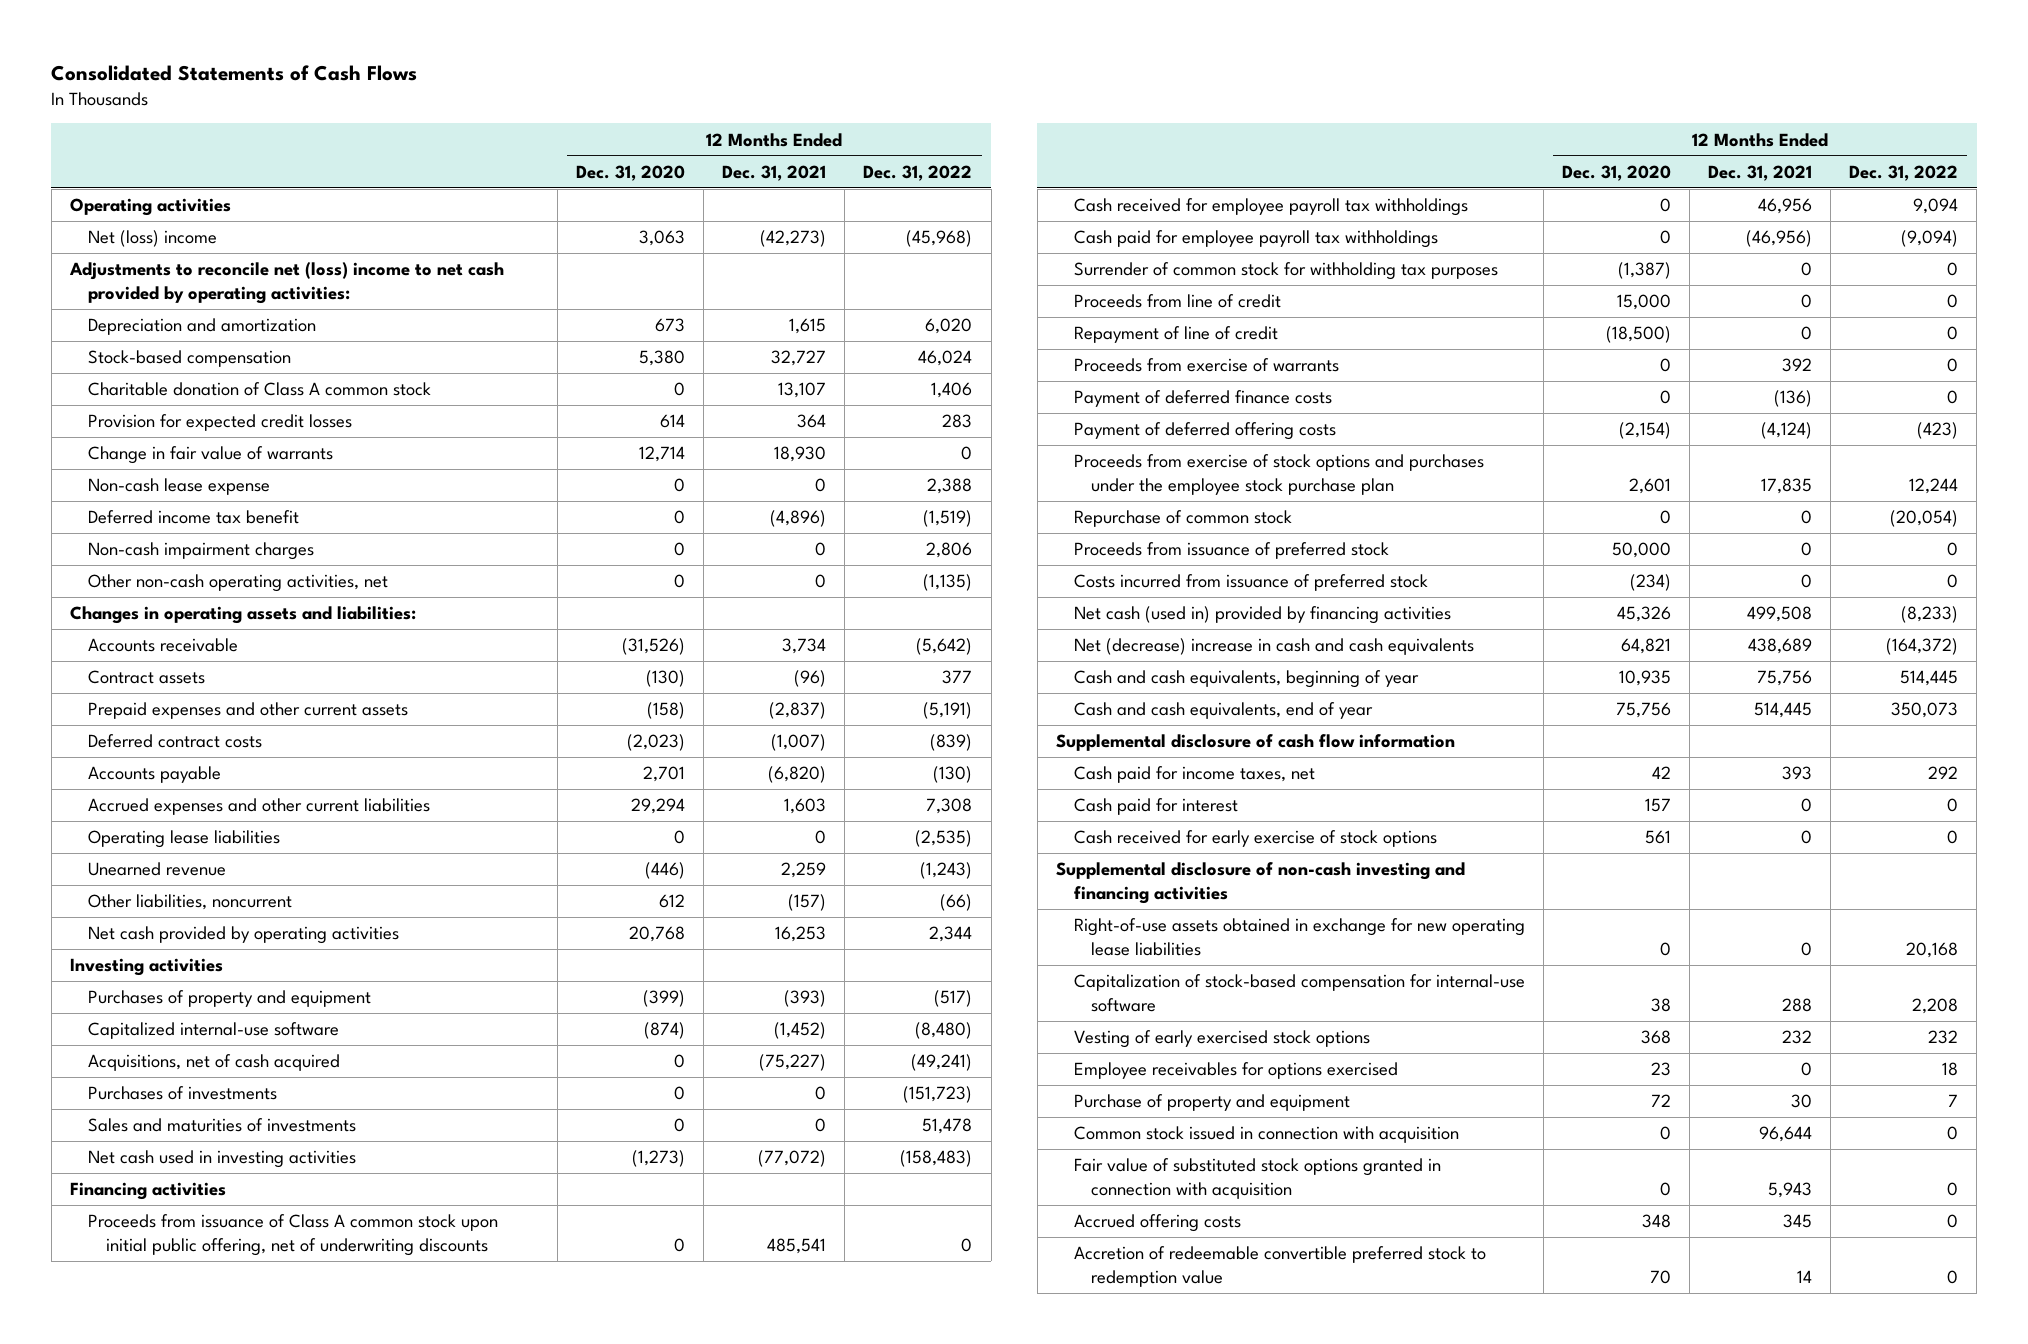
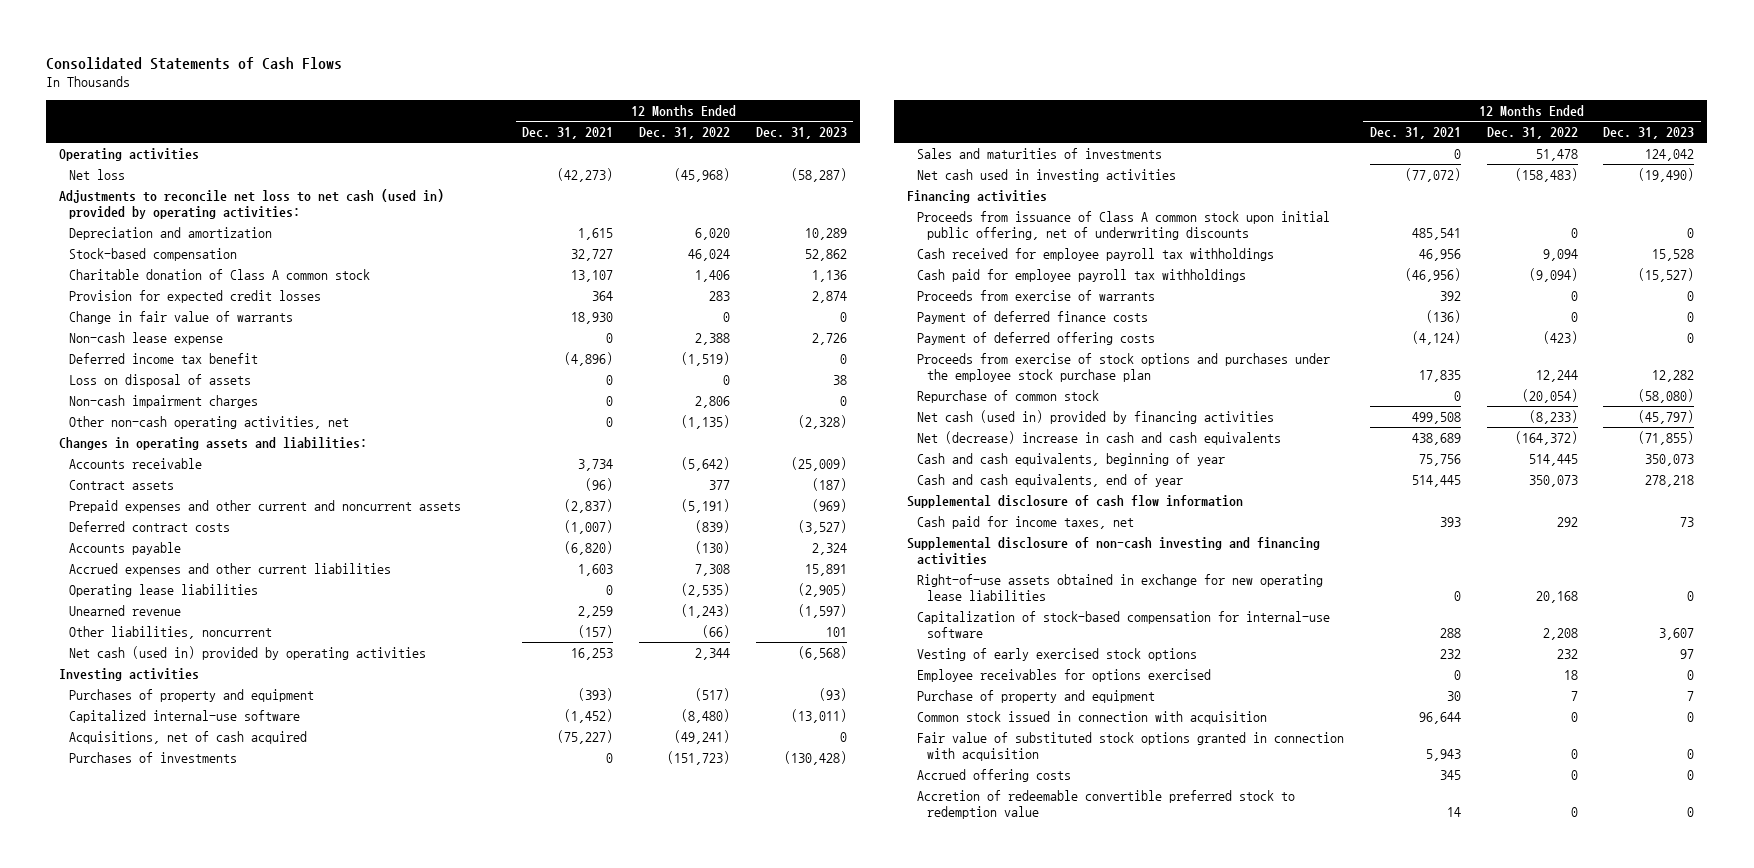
- | 12 Months Ended Dec. 31, 2020 | 12 Months Ended Dec. 31, 2021 | 12 Months Ended Dec. 31, 2022
+ | 12 Months Ended Dec. 31, 2021 | 12 Months Ended Dec. 31, 2022 | 12 Months Ended Dec. 31, 2023
- Net (loss) income | 3,063 | (42,273) | (45,968)
- Adjustments to reconcile net (loss) income to net cash provided by operating activities:
+ Net loss | (42,273) | (45,968) | (58,287)
+ Adjustments to reconcile net loss to net cash (used in) provided by operating activities:
+ Loss on disposal of assets | 0 | 0 | 38
- Prepaid expenses and other current assets | (158) | (2,837) | (5,191)
+ Prepaid expenses and other current and noncurrent assets | (2,837) | (5,191) | (969)
- Net cash provided by operating activities | 20,768 | 16,253 | 2,344
+ Net cash (used in) provided by operating activities | 16,253 | 2,344 | (6,568)
- Surrender of common stock for withholding tax purposes | (1,387) | 0 | 0
- Proceeds from line of credit | 15,000 | 0 | 0
- Repayment of line of credit | (18,500) | 0 | 0
- Proceeds from issuance of preferred stock | 50,000 | 0 | 0
- Costs incurred from issuance of preferred stock | (234) | 0 | 0
- Cash paid for interest | 157 | 0 | 0
- Cash received for early exercise of stock options | 561 | 0 | 0

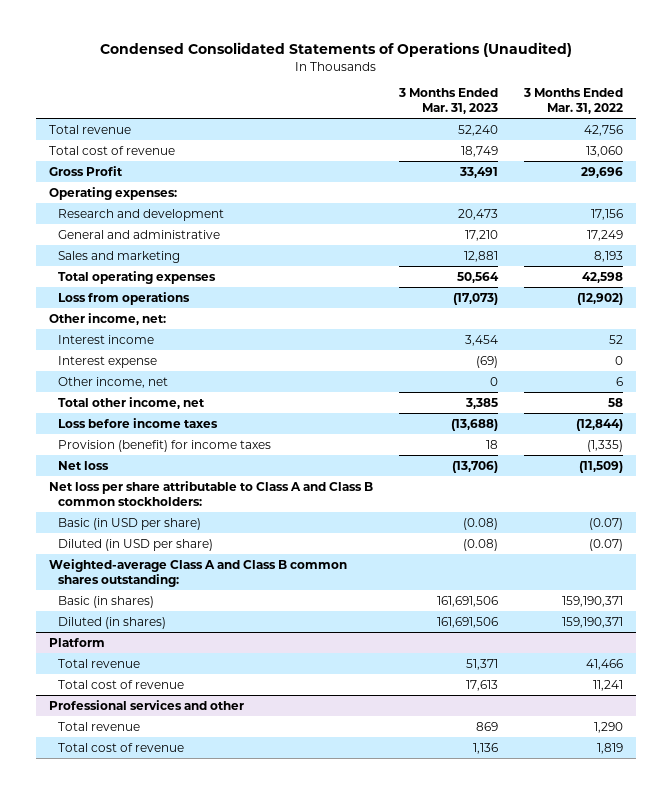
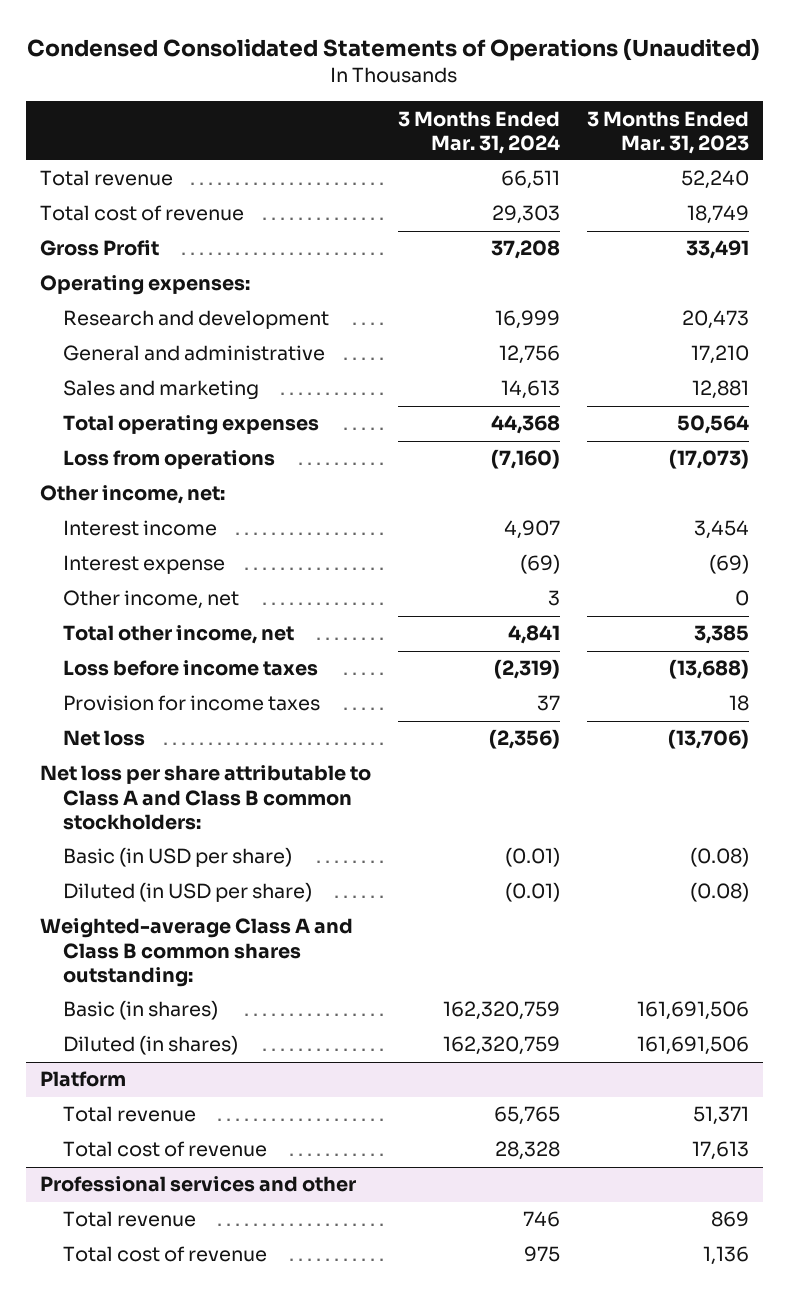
- | 3 Months Ended Mar. 31, 2023 | 3 Months Ended Mar. 31, 2022
+ | 3 Months Ended Mar. 31, 2024 | 3 Months Ended Mar. 31, 2023
- Provision (benefit) for income taxes | 18 | (1,335)
+ Provision for income taxes | 37 | 18

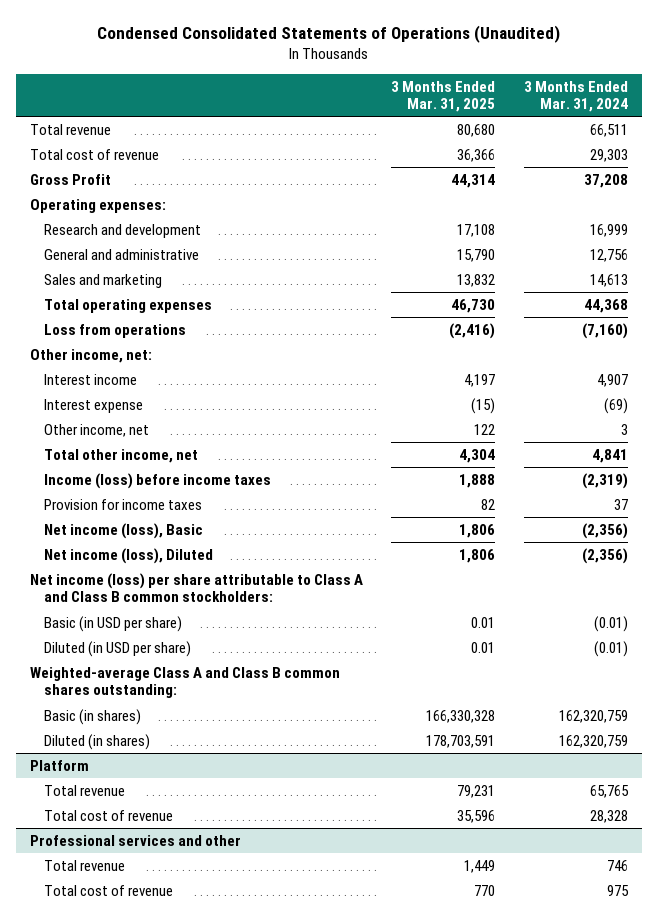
- | 3 Months Ended Mar. 31, 2024 | 3 Months Ended Mar. 31, 2023
+ | 3 Months Ended Mar. 31, 2025 | 3 Months Ended Mar. 31, 2024
- Loss before income taxes | (2,319) | (13,688)
+ Income (loss) before income taxes | 1,888 | (2,319)
- Net loss | (2,356) | (13,706)
- Net loss per share attributable to Class A and Class B common stockholders:
+ Net income (loss), Basic | 1,806 | (2,356)
+ Net income (loss), Diluted | 1,806 | (2,356)
+ Net income (loss) per share attributable to Class A and Class B common stockholders:

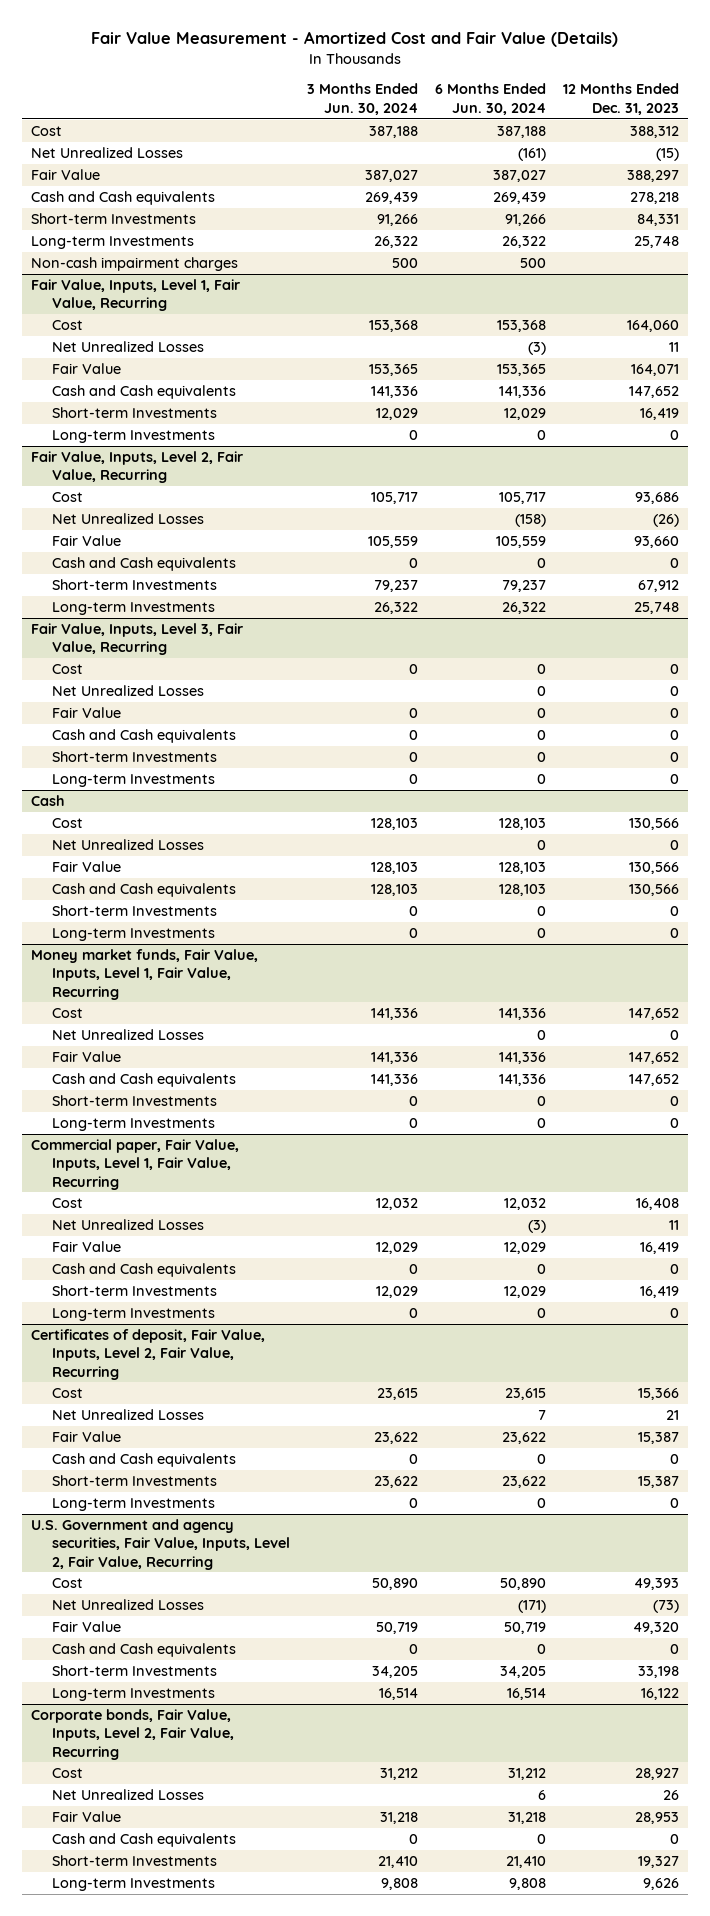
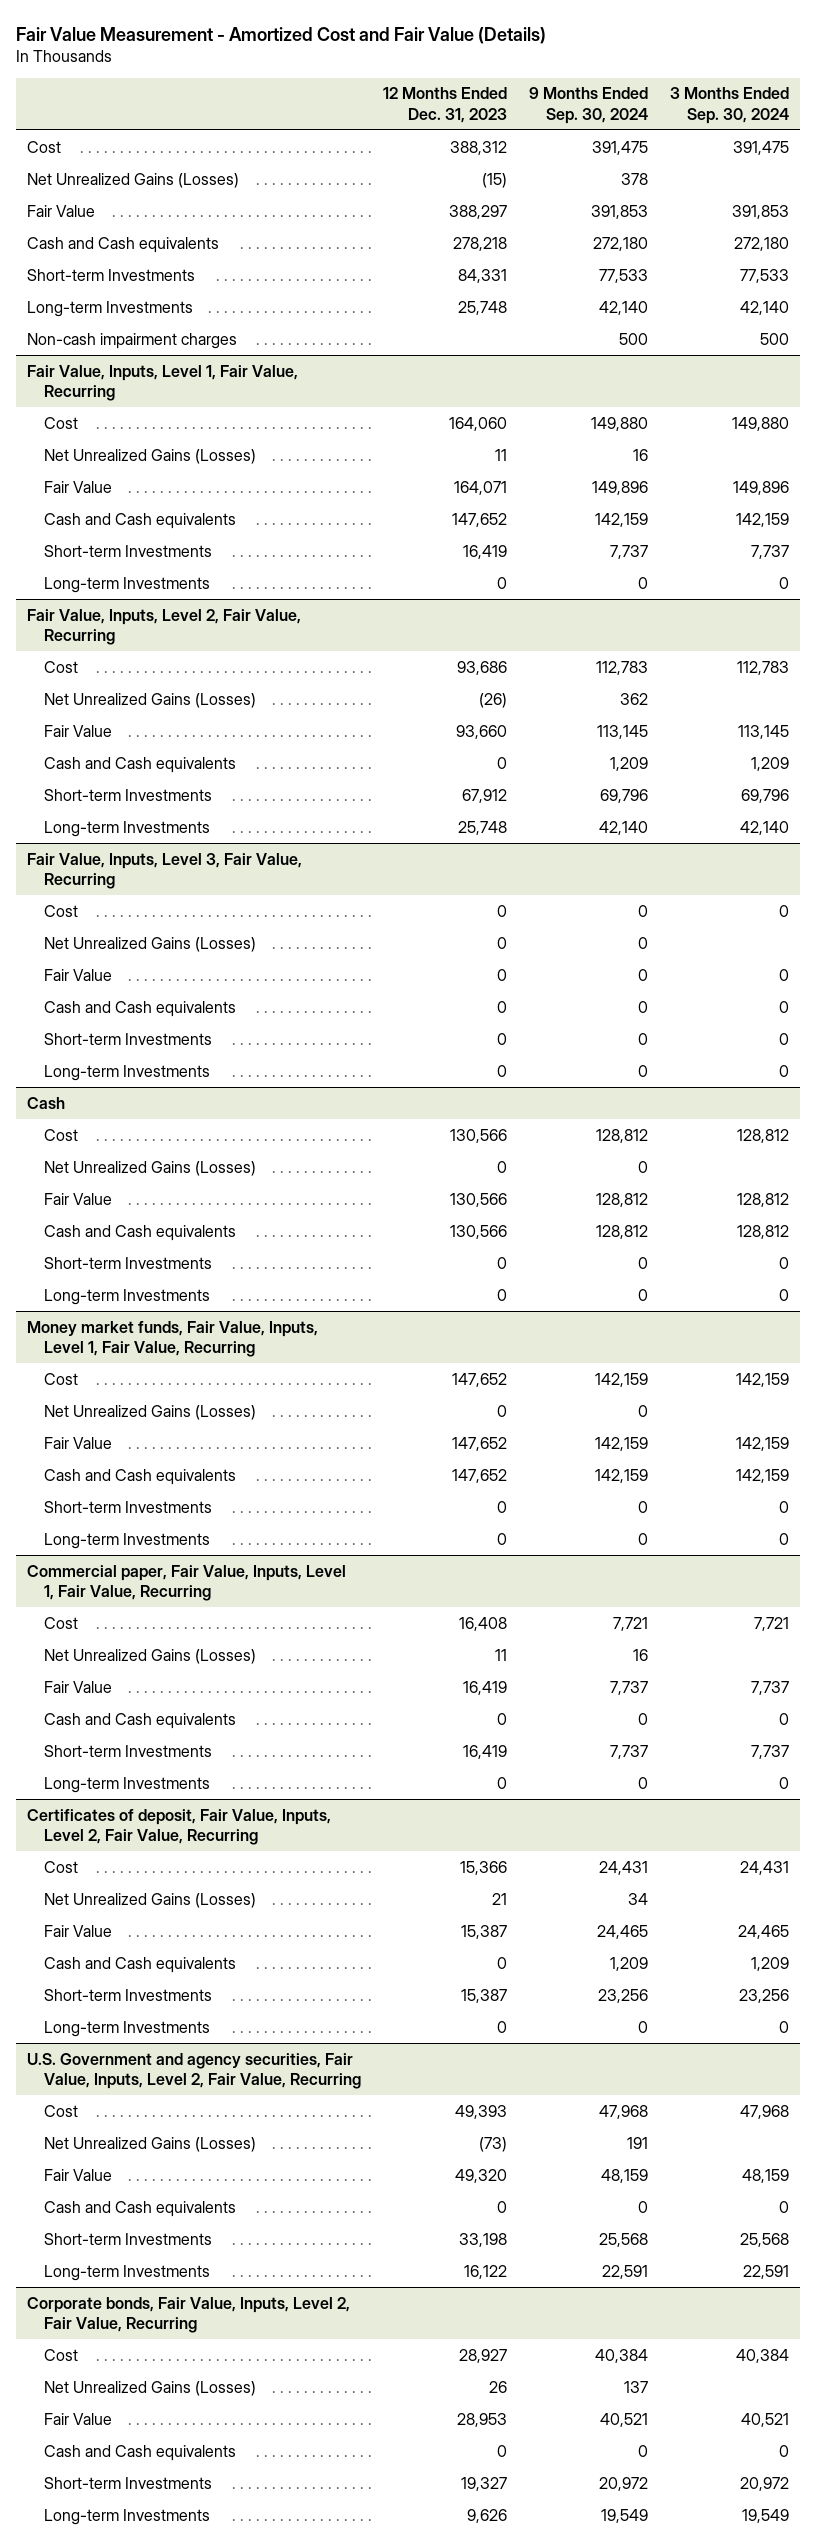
- | 3 Months Ended Jun. 30, 2024 | 6 Months Ended Jun. 30, 2024 | 12 Months Ended Dec. 31, 2023
+ | 12 Months Ended Dec. 31, 2023 | 9 Months Ended Sep. 30, 2024 | 3 Months Ended Sep. 30, 2024
- Net Unrealized Losses | | (161) | (15)
+ Net Unrealized Gains (Losses) | (15) | 378 |
@ Fair Value, Inputs, Level 1, Fair Value, Recurring
- Net Unrealized Losses | | (3) | 11
+ Net Unrealized Gains (Losses) | 11 | 16 |
@ Fair Value, Inputs, Level 2, Fair Value, Recurring
- Net Unrealized Losses | | (158) | (26)
+ Net Unrealized Gains (Losses) | (26) | 362 |
@ Fair Value, Inputs, Level 3, Fair Value, Recurring
- Net Unrealized Losses | | 0 | 0
+ Net Unrealized Gains (Losses) | 0 | 0 |
@ Cash
- Net Unrealized Losses | | 0 | 0
+ Net Unrealized Gains (Losses) | 0 | 0 |
@ Money market funds, Fair Value, Inputs, Level 1, Fair Value, Recurring
- Net Unrealized Losses | | 0 | 0
+ Net Unrealized Gains (Losses) | 0 | 0 |
@ Commercial paper, Fair Value, Inputs, Level 1, Fair Value, Recurring
- Net Unrealized Losses | | (3) | 11
+ Net Unrealized Gains (Losses) | 11 | 16 |
@ Certificates of deposit, Fair Value, Inputs, Level 2, Fair Value, Recurring
- Net Unrealized Losses | | 7 | 21
+ Net Unrealized Gains (Losses) | 21 | 34 |
@ U.S. Government and agency securities, Fair Value, Inputs, Level 2, Fair Value, Recurring
- Net Unrealized Losses | | (171) | (73)
+ Net Unrealized Gains (Losses) | (73) | 191 |
@ Corporate bonds, Fair Value, Inputs, Level 2, Fair Value, Recurring
- Net Unrealized Losses | | 6 | 26
+ Net Unrealized Gains (Losses) | 26 | 137 |

